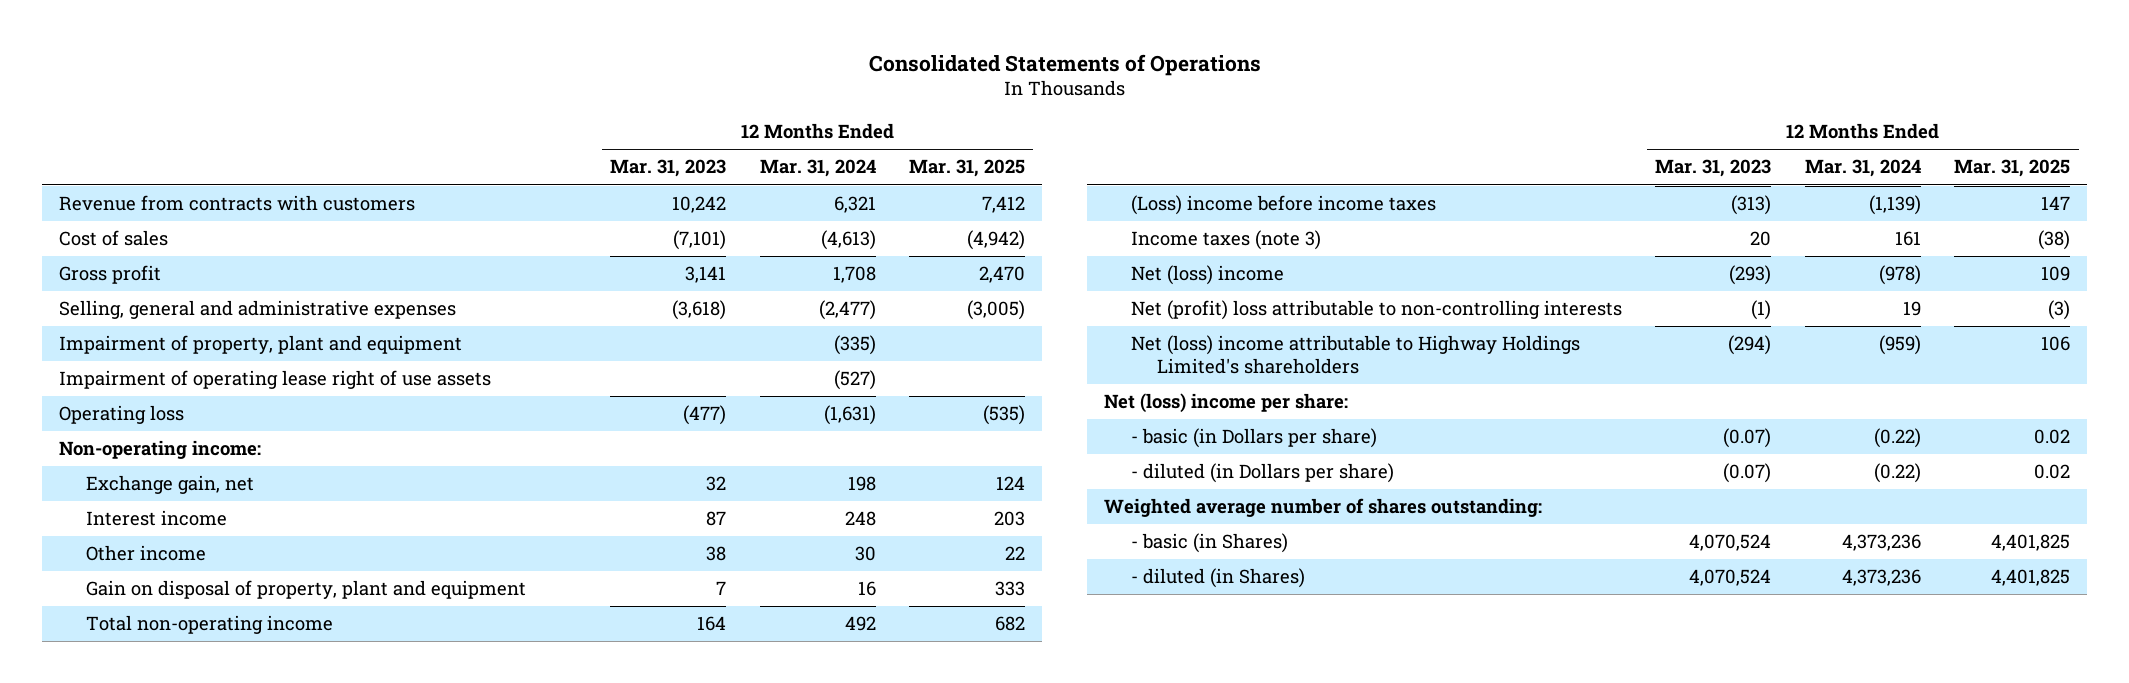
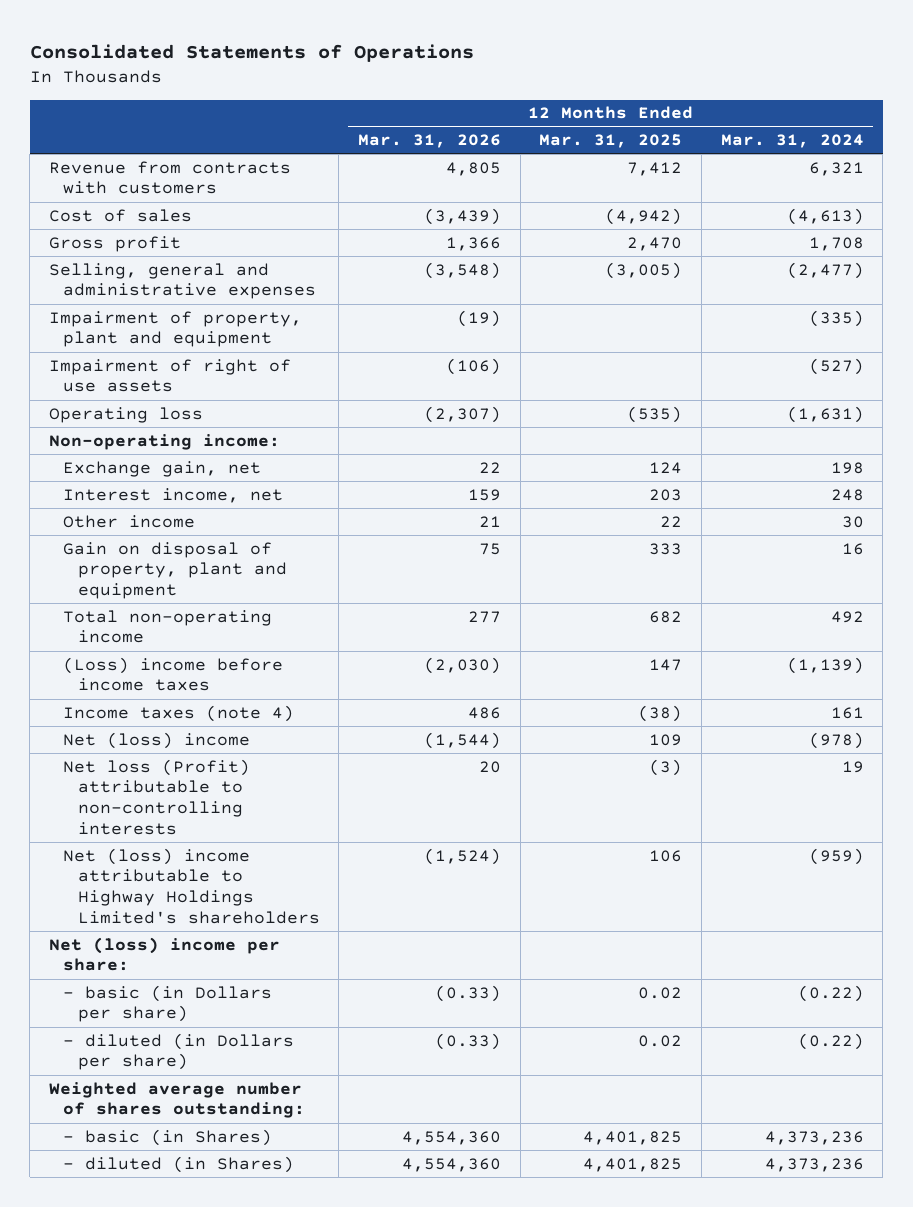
- | 12 Months Ended Mar. 31, 2023 | 12 Months Ended Mar. 31, 2024 | 12 Months Ended Mar. 31, 2025
+ | 12 Months Ended Mar. 31, 2026 | 12 Months Ended Mar. 31, 2025 | 12 Months Ended Mar. 31, 2024
- Impairment of operating lease right of use assets | | (527) |
+ Impairment of right of use assets | (106) | | (527)
- Interest income | 87 | 248 | 203
+ Interest income, net | 159 | 203 | 248
- Income taxes (note 3) | 20 | 161 | (38)
+ Income taxes (note 4) | 486 | (38) | 161
- Net (profit) loss attributable to non-controlling interests | (1) | 19 | (3)
+ Net loss (Profit) attributable to non-controlling interests | 20 | (3) | 19

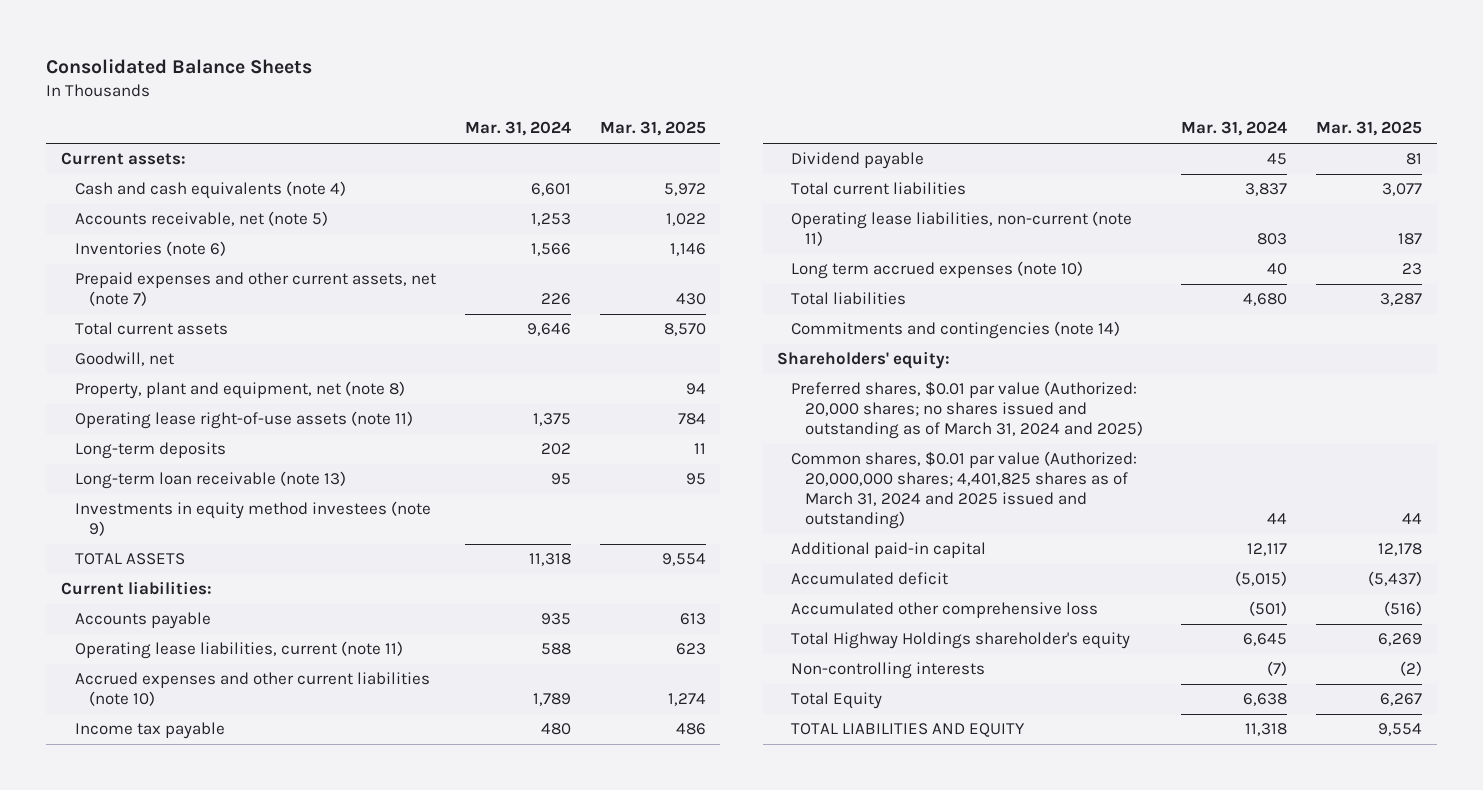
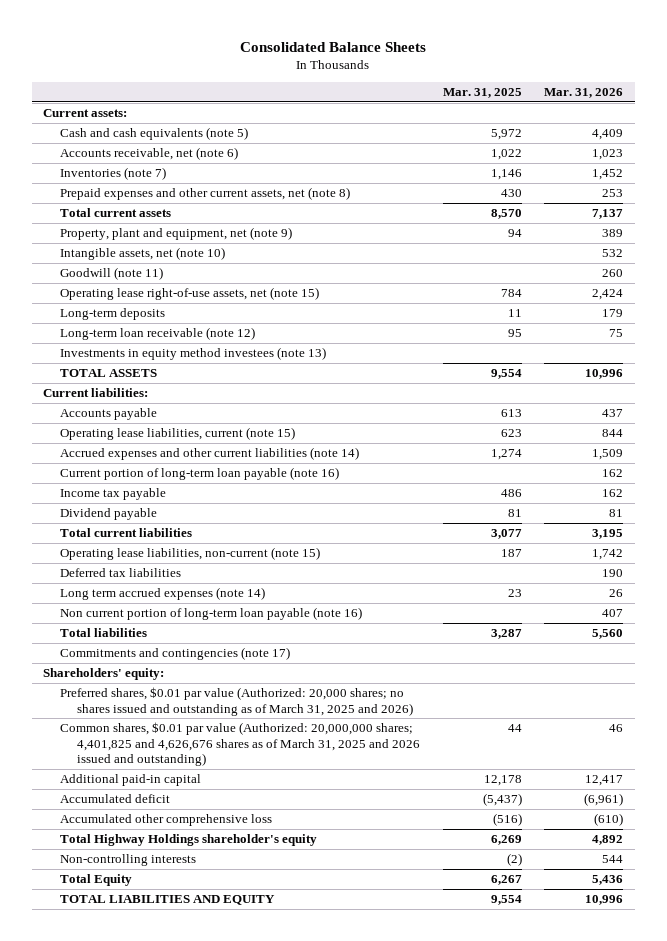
- | Mar. 31, 2024 | Mar. 31, 2025
+ | Mar. 31, 2025 | Mar. 31, 2026
- Cash and cash equivalents (note 4) | 6,601 | 5,972
- Accounts receivable, net (note 5) | 1,253 | 1,022
- Inventories (note 6) | 1,566 | 1,146
- Prepaid expenses and other current assets, net (note 7) | 226 | 430
+ Cash and cash equivalents (note 5) | 5,972 | 4,409
+ Accounts receivable, net (note 6) | 1,022 | 1,023
+ Inventories (note 7) | 1,146 | 1,452
+ Prepaid expenses and other current assets, net (note 8) | 430 | 253
- Goodwill, net
- Property, plant and equipment, net (note 8) | | 94
- Operating lease right-of-use assets (note 11) | 1,375 | 784
+ Property, plant and equipment, net (note 9) | 94 | 389
+ Intangible assets, net (note 10) | | 532
+ Goodwill (note 11) | | 260
+ Operating lease right-of-use assets, net (note 15) | 784 | 2,424
- Long-term loan receivable (note 13) | 95 | 95
- Investments in equity method investees (note 9)
+ Long-term loan receivable (note 12) | 95 | 75
+ Investments in equity method investees (note 13)
- Operating lease liabilities, current (note 11) | 588 | 623
- Accrued expenses and other current liabilities (note 10) | 1,789 | 1,274
+ Operating lease liabilities, current (note 15) | 623 | 844
+ Accrued expenses and other current liabilities (note 14) | 1,274 | 1,509
+ Current portion of long-term loan payable (note 16) | | 162
- Operating lease liabilities, non-current (note 11) | 803 | 187
- Long term accrued expenses (note 10) | 40 | 23
+ Operating lease liabilities, non-current (note 15) | 187 | 1,742
+ Deferred tax liabilities | | 190
+ Long term accrued expenses (note 14) | 23 | 26
+ Non current portion of long-term loan payable (note 16) | | 407
- Commitments and contingencies (note 14)
+ Commitments and contingencies (note 17)
- Preferred shares, $0.01 par value (Authorized: 20,000 shares; no shares issued and outstanding as of March 31, 2024 and 2025)
- Common shares, $0.01 par value (Authorized: 20,000,000 shares; 4,401,825 shares as of March 31, 2024 and 2025 issued and outstanding) | 44 | 44
+ Preferred shares, $0.01 par value (Authorized: 20,000 shares; no shares issued and outstanding as of March 31, 2025 and 2026)
+ Common shares, $0.01 par value (Authorized: 20,000,000 shares; 4,401,825 and 4,626,676 shares as of March 31, 2025 and 2026 issued and outstanding) | 44 | 46

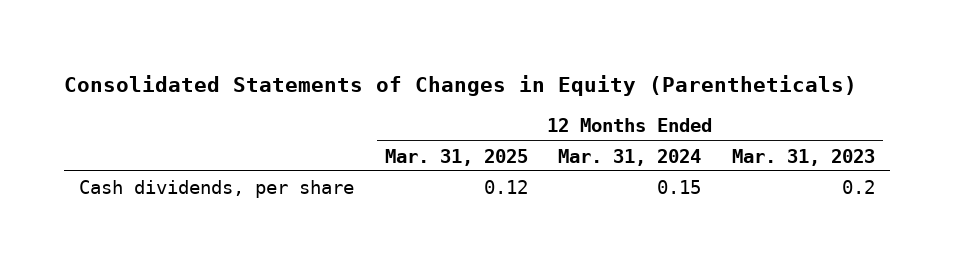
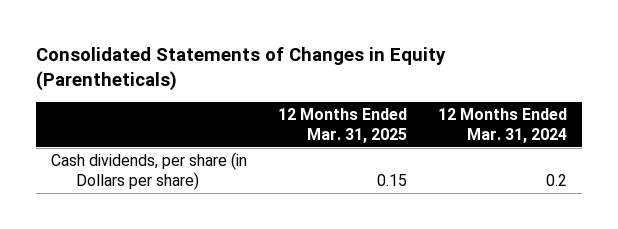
- | 12 Months Ended Mar. 31, 2025 | 12 Months Ended Mar. 31, 2024 | 12 Months Ended Mar. 31, 2023
+ | 12 Months Ended Mar. 31, 2025 | 12 Months Ended Mar. 31, 2024
- Cash dividends, per share | 0.12 | 0.15 | 0.2
+ Cash dividends, per share (in Dollars per share) | 0.15 | 0.2

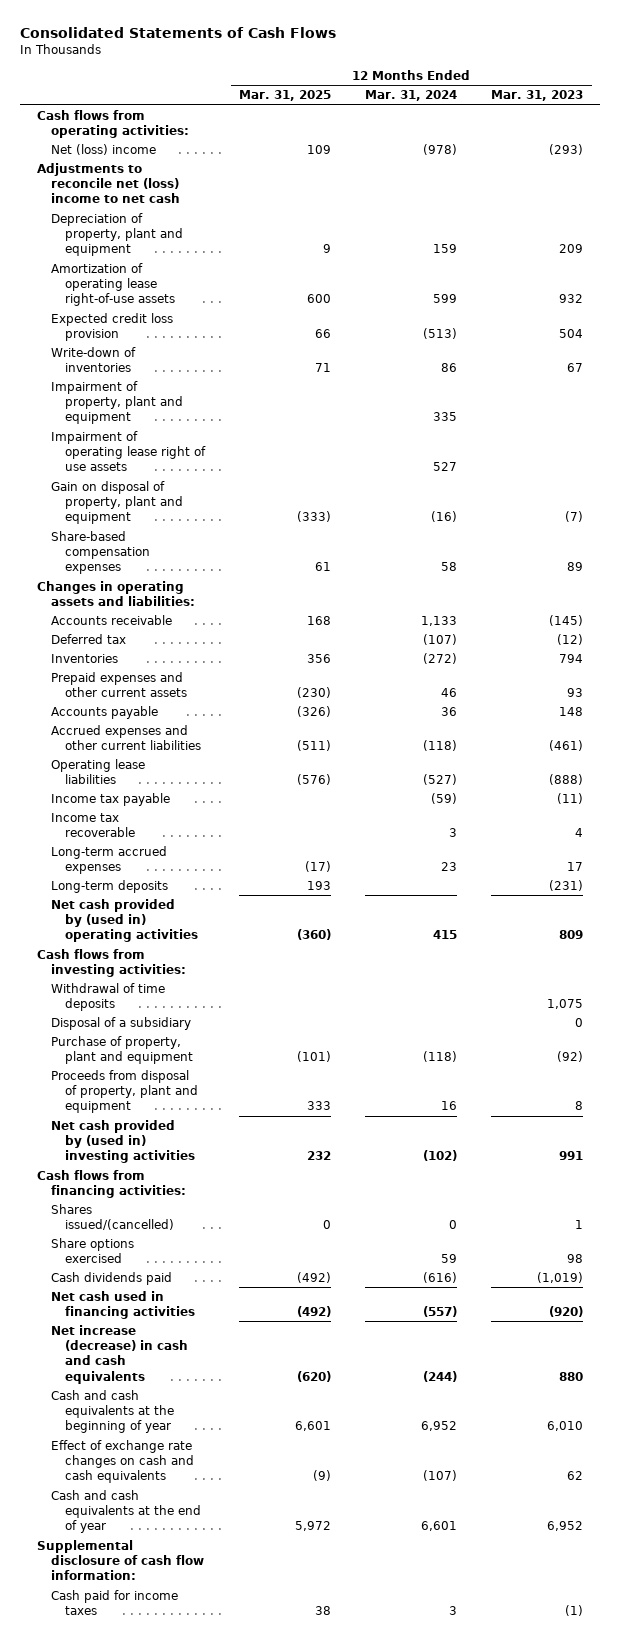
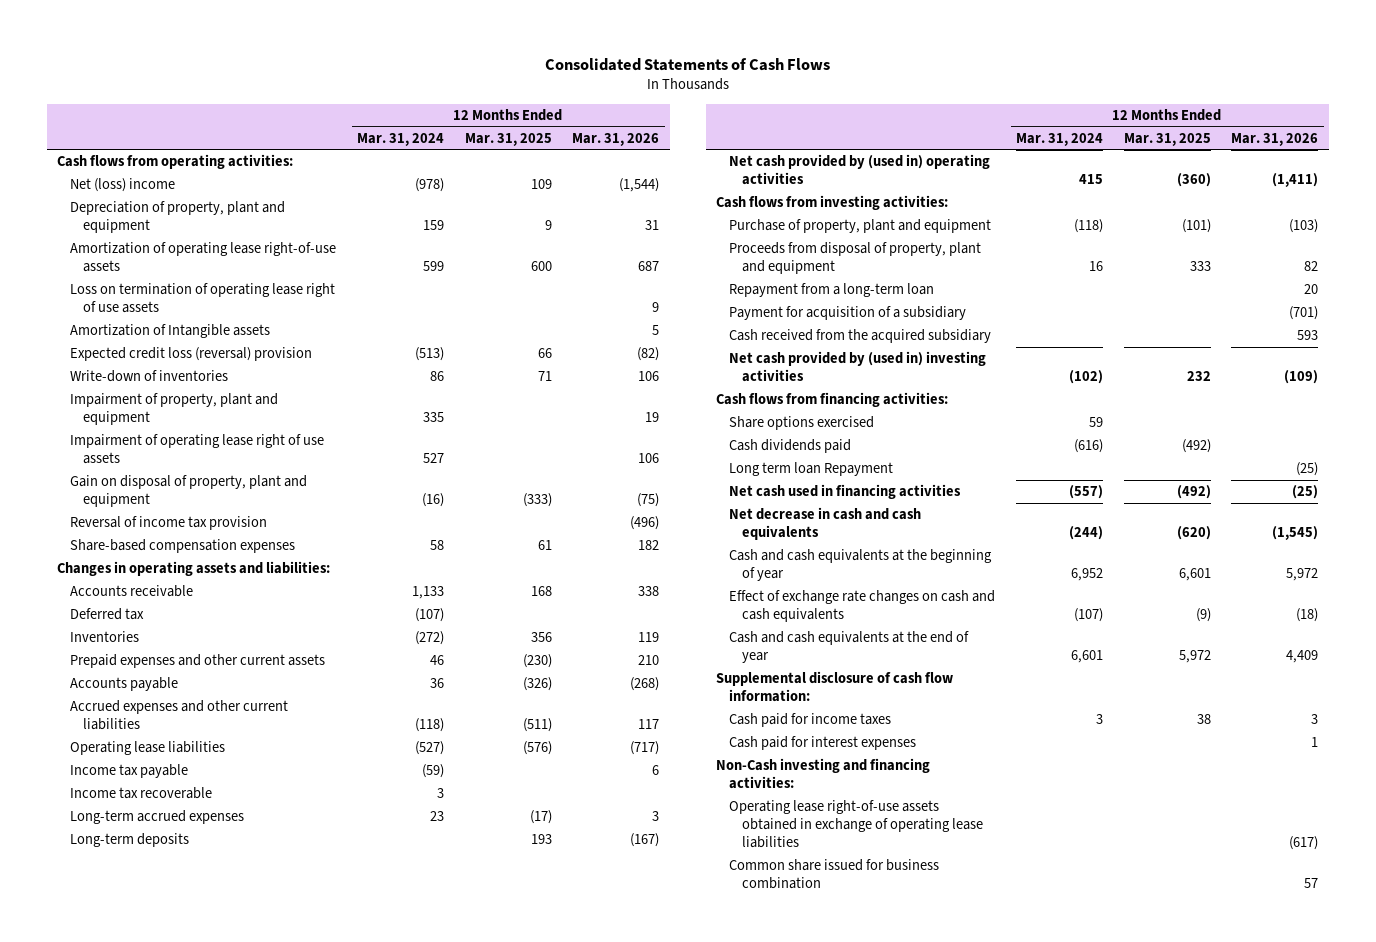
- | 12 Months Ended Mar. 31, 2025 | 12 Months Ended Mar. 31, 2024 | 12 Months Ended Mar. 31, 2023
+ | 12 Months Ended Mar. 31, 2024 | 12 Months Ended Mar. 31, 2025 | 12 Months Ended Mar. 31, 2026
- Adjustments to reconcile net (loss) income to net cash
- Expected credit loss provision | 66 | (513) | 504
+ Loss on termination of operating lease right of use assets | | | 9
+ Amortization of Intangible assets | | | 5
+ Expected credit loss (reversal) provision | (513) | 66 | (82)
+ Reversal of income tax provision | | | (496)
- Withdrawal of time deposits | | | 1,075
- Disposal of a subsidiary | | | 0
+ Repayment from a long-term loan | | | 20
+ Payment for acquisition of a subsidiary | | | (701)
+ Cash received from the acquired subsidiary | | | 593
- Shares issued/(cancelled) | 0 | 0 | 1
+ Long term loan Repayment | | | (25)
- Net increase (decrease) in cash and cash equivalents | (620) | (244) | 880
+ Net decrease in cash and cash equivalents | (244) | (620) | (1,545)
+ Cash paid for interest expenses | | | 1
+ Non-Cash investing and financing activities:
+ Operating lease right-of-use assets obtained in exchange of operating lease liabilities | | | (617)
+ Common share issued for business combination | | | 57

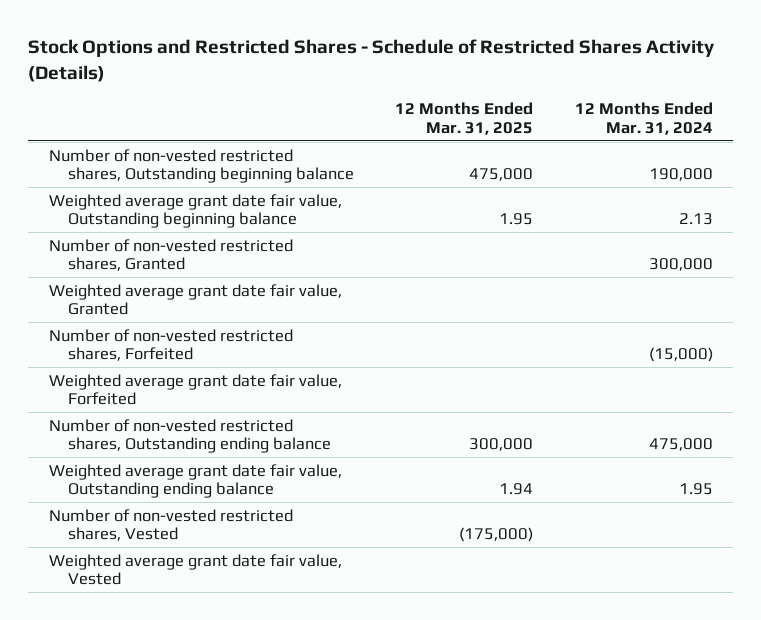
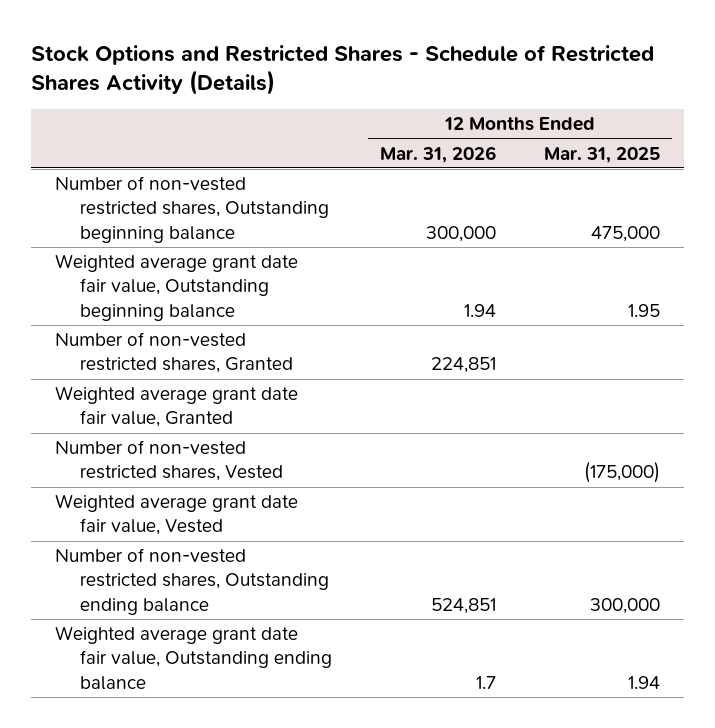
- | 12 Months Ended Mar. 31, 2025 | 12 Months Ended Mar. 31, 2024
+ | 12 Months Ended Mar. 31, 2026 | 12 Months Ended Mar. 31, 2025
- Number of non-vested restricted shares, Forfeited | | (15,000)
- Weighted average grant date fair value, Forfeited
moved down: Number of non-vested restricted shares, Outstanding ending balance | 524,851 | 300,000
moved down: Weighted average grant date fair value, Outstanding ending balance | 1.7 | 1.94

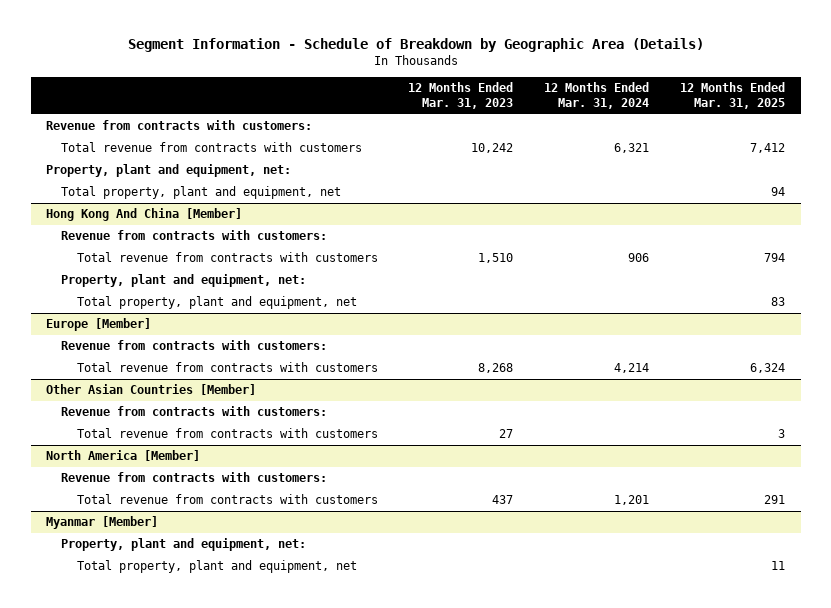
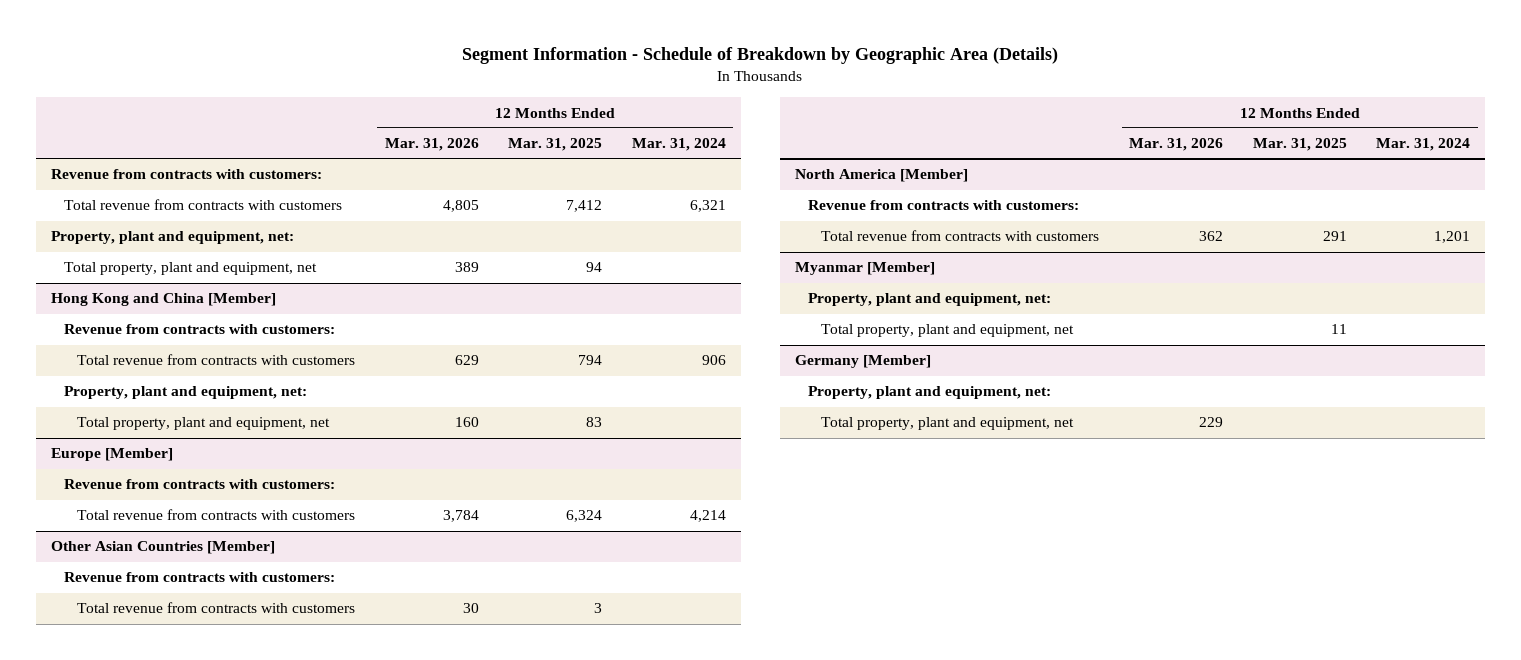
- | 12 Months Ended Mar. 31, 2023 | 12 Months Ended Mar. 31, 2024 | 12 Months Ended Mar. 31, 2025
+ | 12 Months Ended Mar. 31, 2026 | 12 Months Ended Mar. 31, 2025 | 12 Months Ended Mar. 31, 2024
- Hong Kong And China [Member]
+ Hong Kong and China [Member]
+ Germany [Member]
+ Property, plant and equipment, net:
+ Total property, plant and equipment, net | 229 | |

